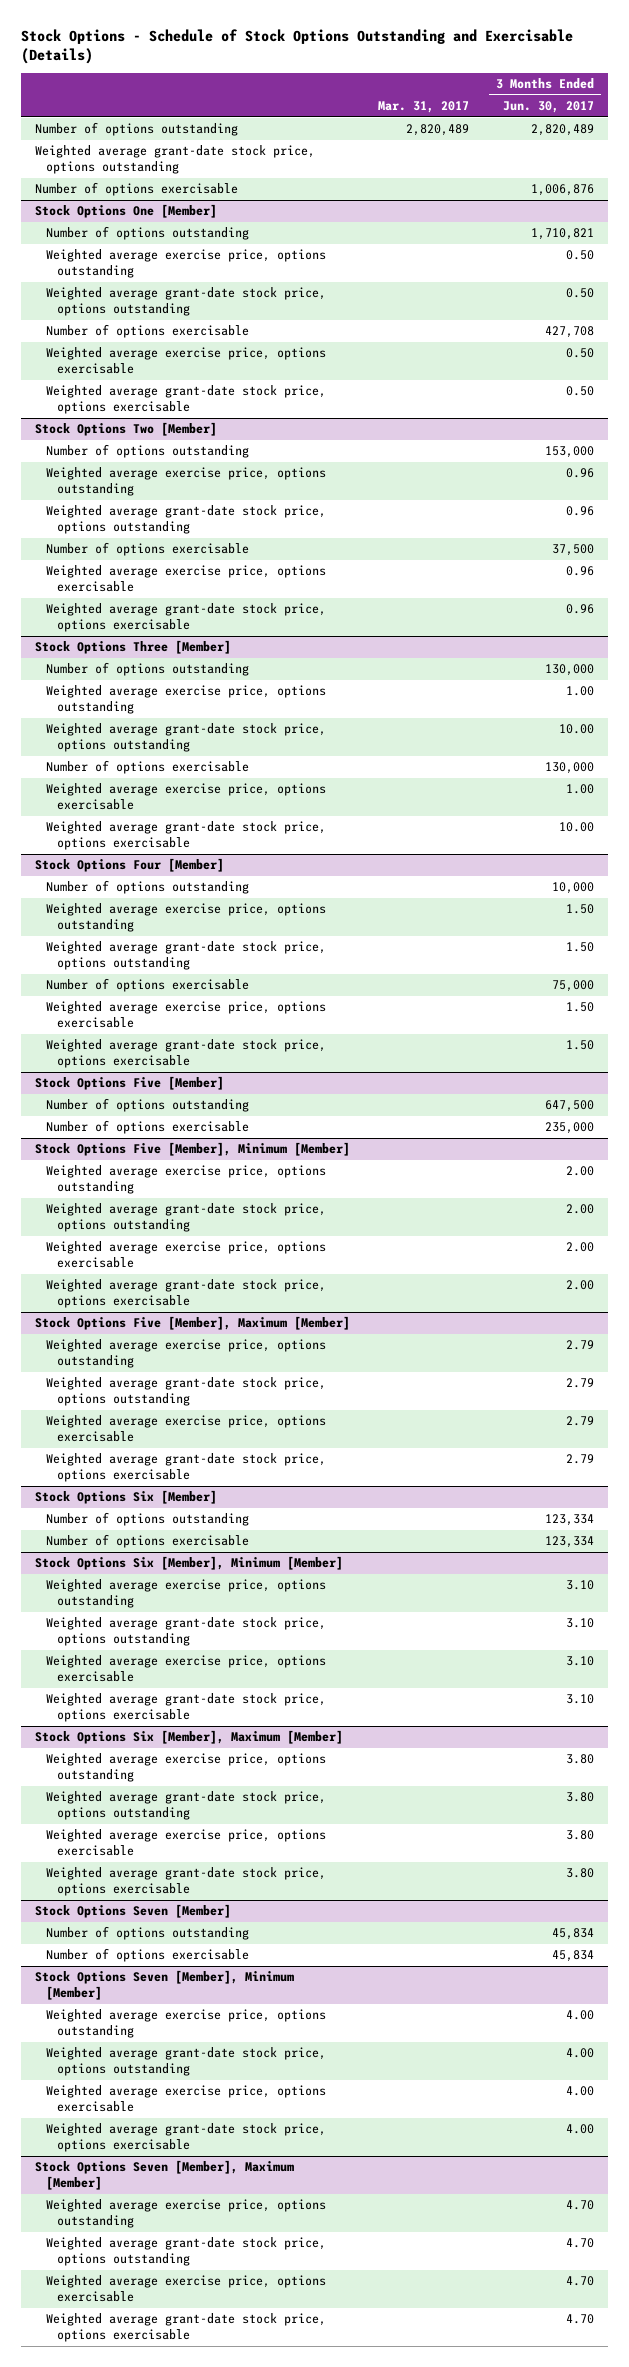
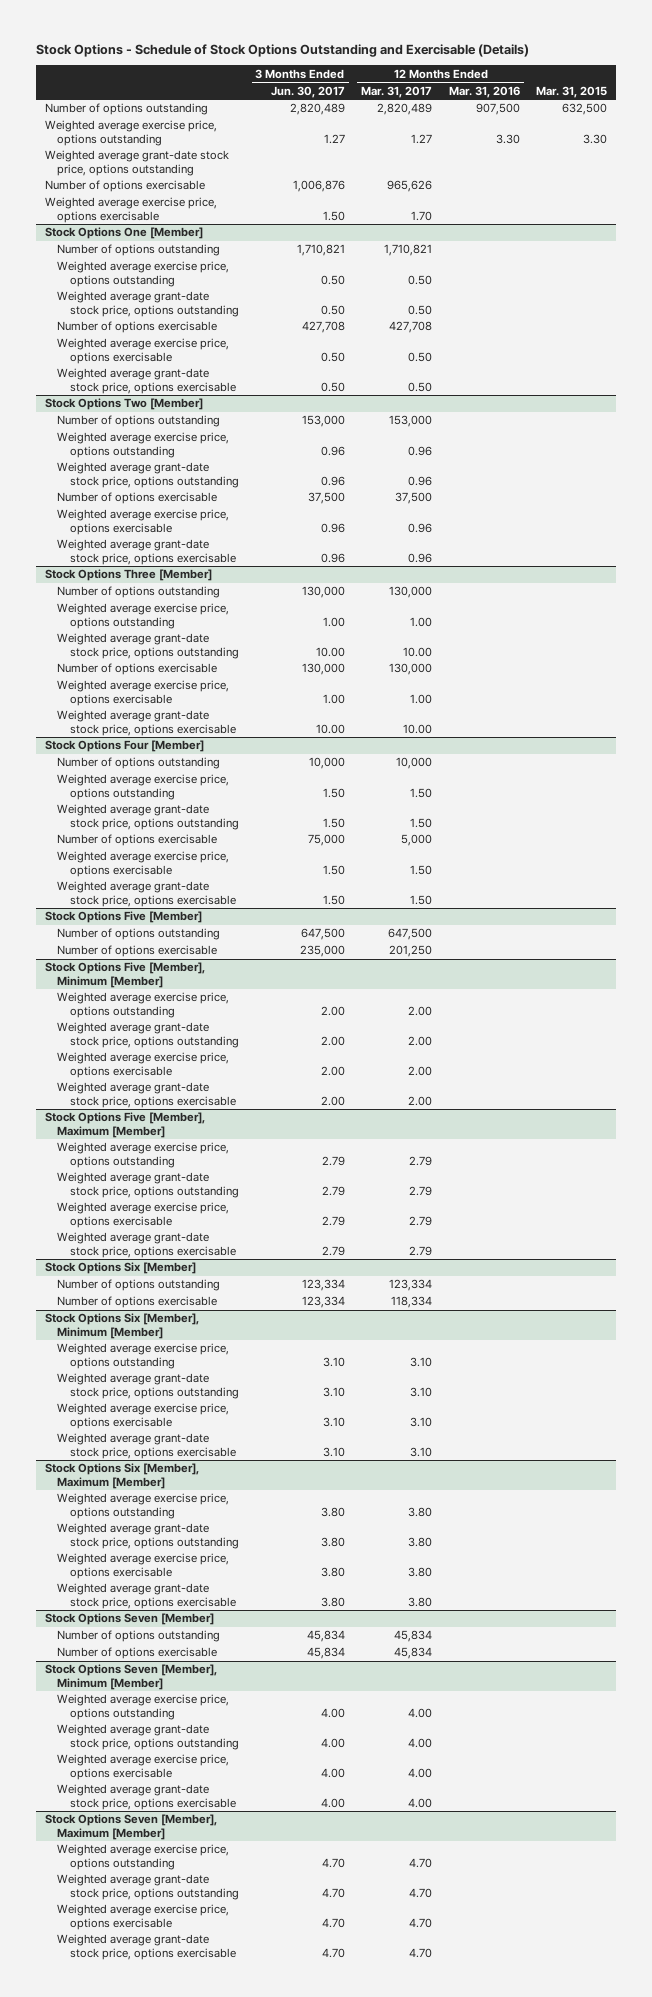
- | Mar. 31, 2017 | 3 Months Ended Jun. 30, 2017
+ | 3 Months Ended Jun. 30, 2017 | 12 Months Ended Mar. 31, 2017 | 12 Months Ended Mar. 31, 2016 | Mar. 31, 2015
+ Weighted average exercise price, options outstanding | 1.27 | 1.27 | 3.30 | 3.30
+ Weighted average exercise price, options exercisable | 1.50 | 1.70 | |

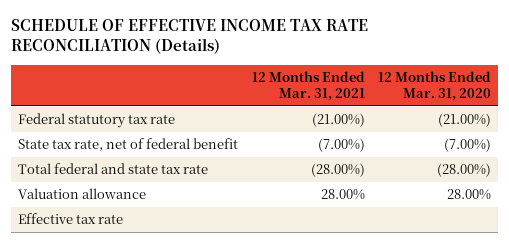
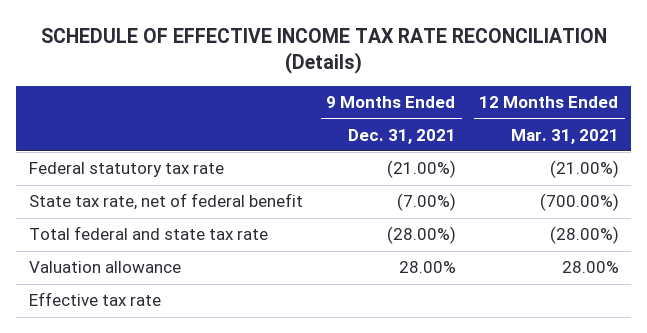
- | 12 Months Ended Mar. 31, 2021 | 12 Months Ended Mar. 31, 2020
+ | 9 Months Ended Dec. 31, 2021 | 12 Months Ended Mar. 31, 2021
- State tax rate, net of federal benefit | (7.00%) | (7.00%)
+ State tax rate, net of federal benefit | (7.00%) | (700.00%)

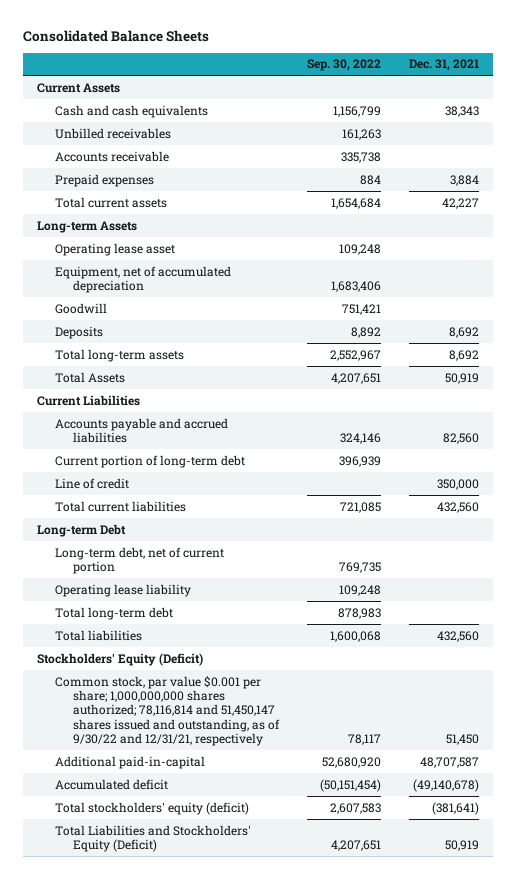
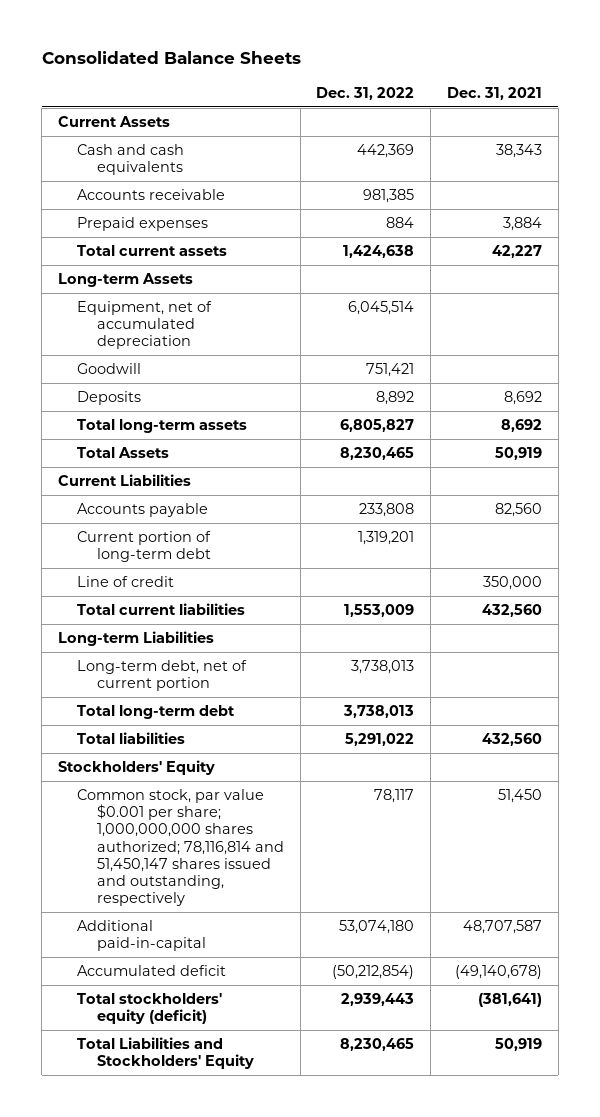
- | Sep. 30, 2022 | Dec. 31, 2021
+ | Dec. 31, 2022 | Dec. 31, 2021
- Unbilled receivables | 161,263 |
- Operating lease asset | 109,248 |
- Accounts payable and accrued liabilities | 324,146 | 82,560
+ Accounts payable | 233,808 | 82,560
- Long-term Debt
+ Long-term Liabilities
- Operating lease liability | 109,248 |
- Stockholders' Equity (Deficit)
- Common stock, par value $0.001 per share; 1,000,000,000 shares authorized; 78,116,814 and 51,450,147 shares issued and outstanding, as of 9/30/22 and 12/31/21, respectively | 78,117 | 51,450
+ Stockholders' Equity
+ Common stock, par value $0.001 per share; 1,000,000,000 shares authorized; 78,116,814 and 51,450,147 shares issued and outstanding, respectively | 78,117 | 51,450
- Total Liabilities and Stockholders' Equity (Deficit) | 4,207,651 | 50,919
+ Total Liabilities and Stockholders' Equity | 8,230,465 | 50,919

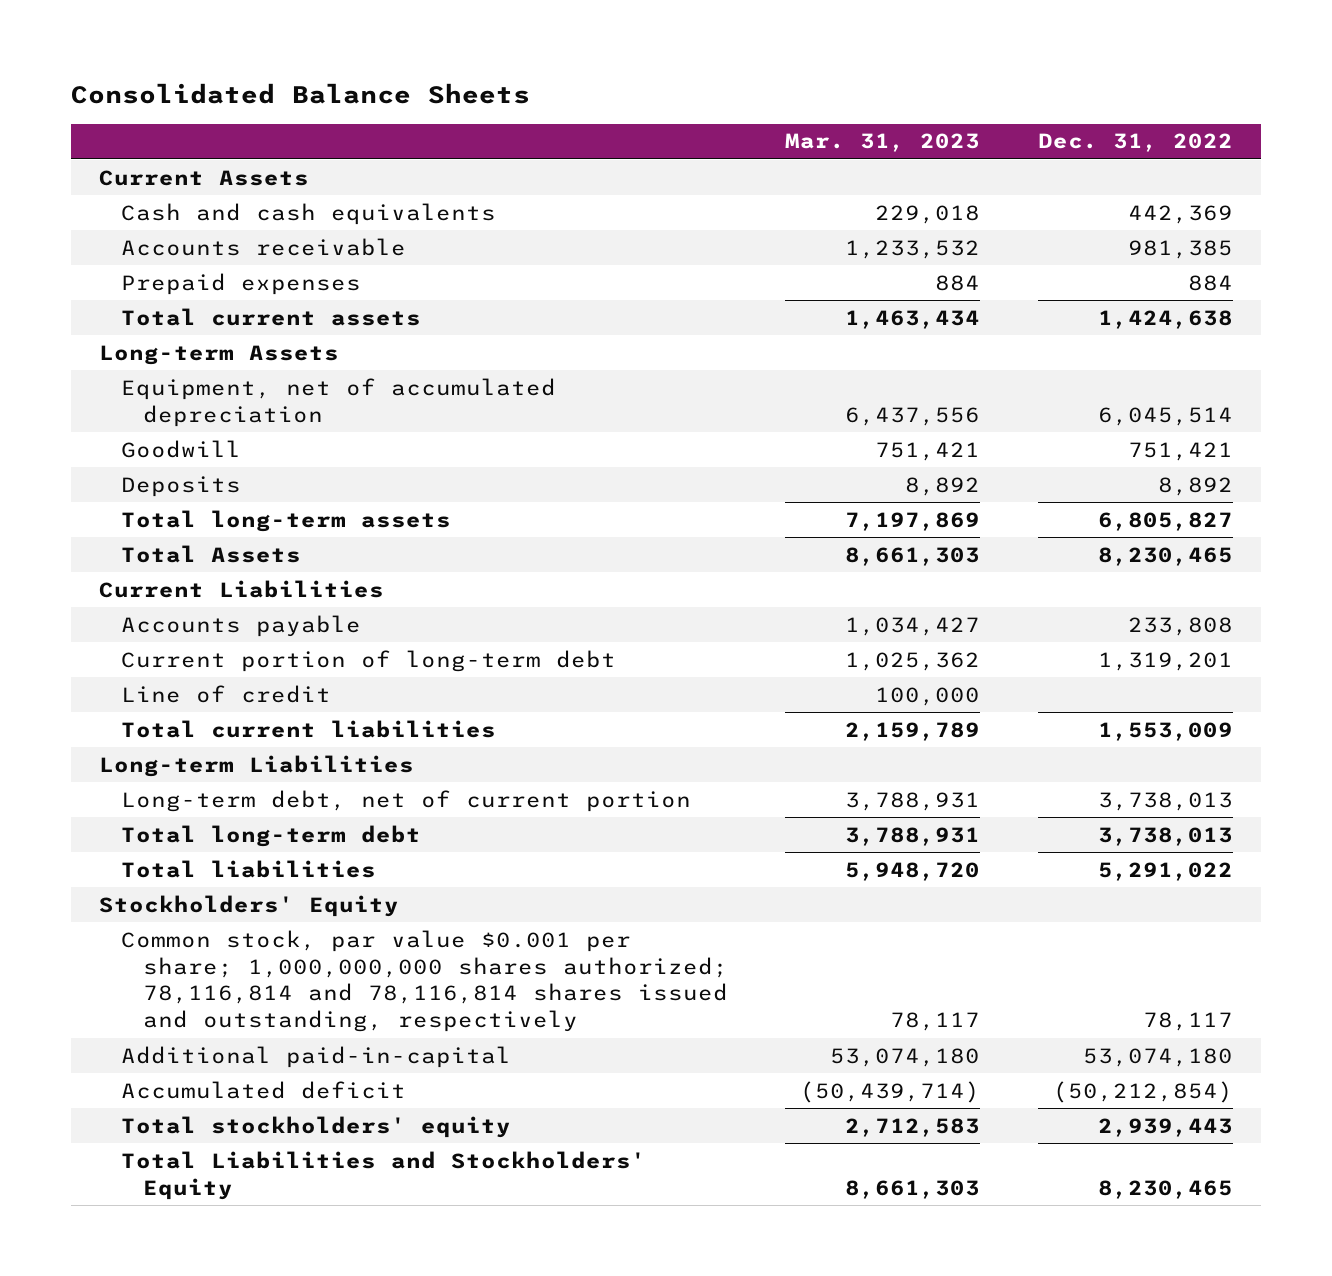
- | Dec. 31, 2022 | Dec. 31, 2021
+ | Mar. 31, 2023 | Dec. 31, 2022
- Common stock, par value $0.001 per share; 1,000,000,000 shares authorized; 78,116,814 and 51,450,147 shares issued and outstanding, respectively | 78,117 | 51,450
+ Common stock, par value $0.001 per share; 1,000,000,000 shares authorized; 78,116,814 and 78,116,814 shares issued and outstanding, respectively | 78,117 | 78,117
- Total stockholders' equity (deficit) | 2,939,443 | (381,641)
+ Total stockholders' equity | 2,712,583 | 2,939,443

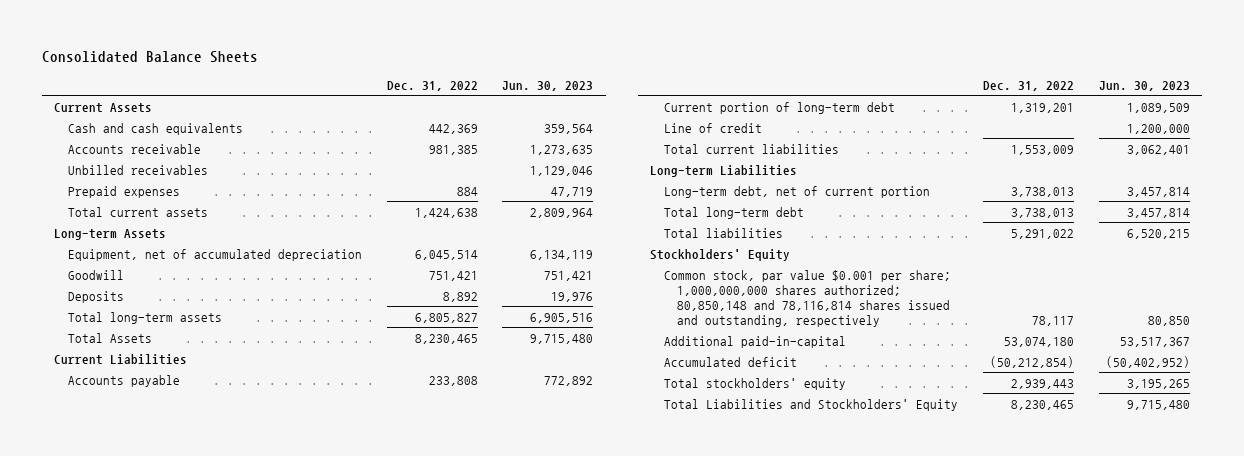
- | Mar. 31, 2023 | Dec. 31, 2022
+ | Dec. 31, 2022 | Jun. 30, 2023
+ Unbilled receivables | | 1,129,046
- Common stock, par value $0.001 per share; 1,000,000,000 shares authorized; 78,116,814 and 78,116,814 shares issued and outstanding, respectively | 78,117 | 78,117
+ Common stock, par value $0.001 per share; 1,000,000,000 shares authorized; 80,850,148 and 78,116,814 shares issued and outstanding, respectively | 78,117 | 80,850

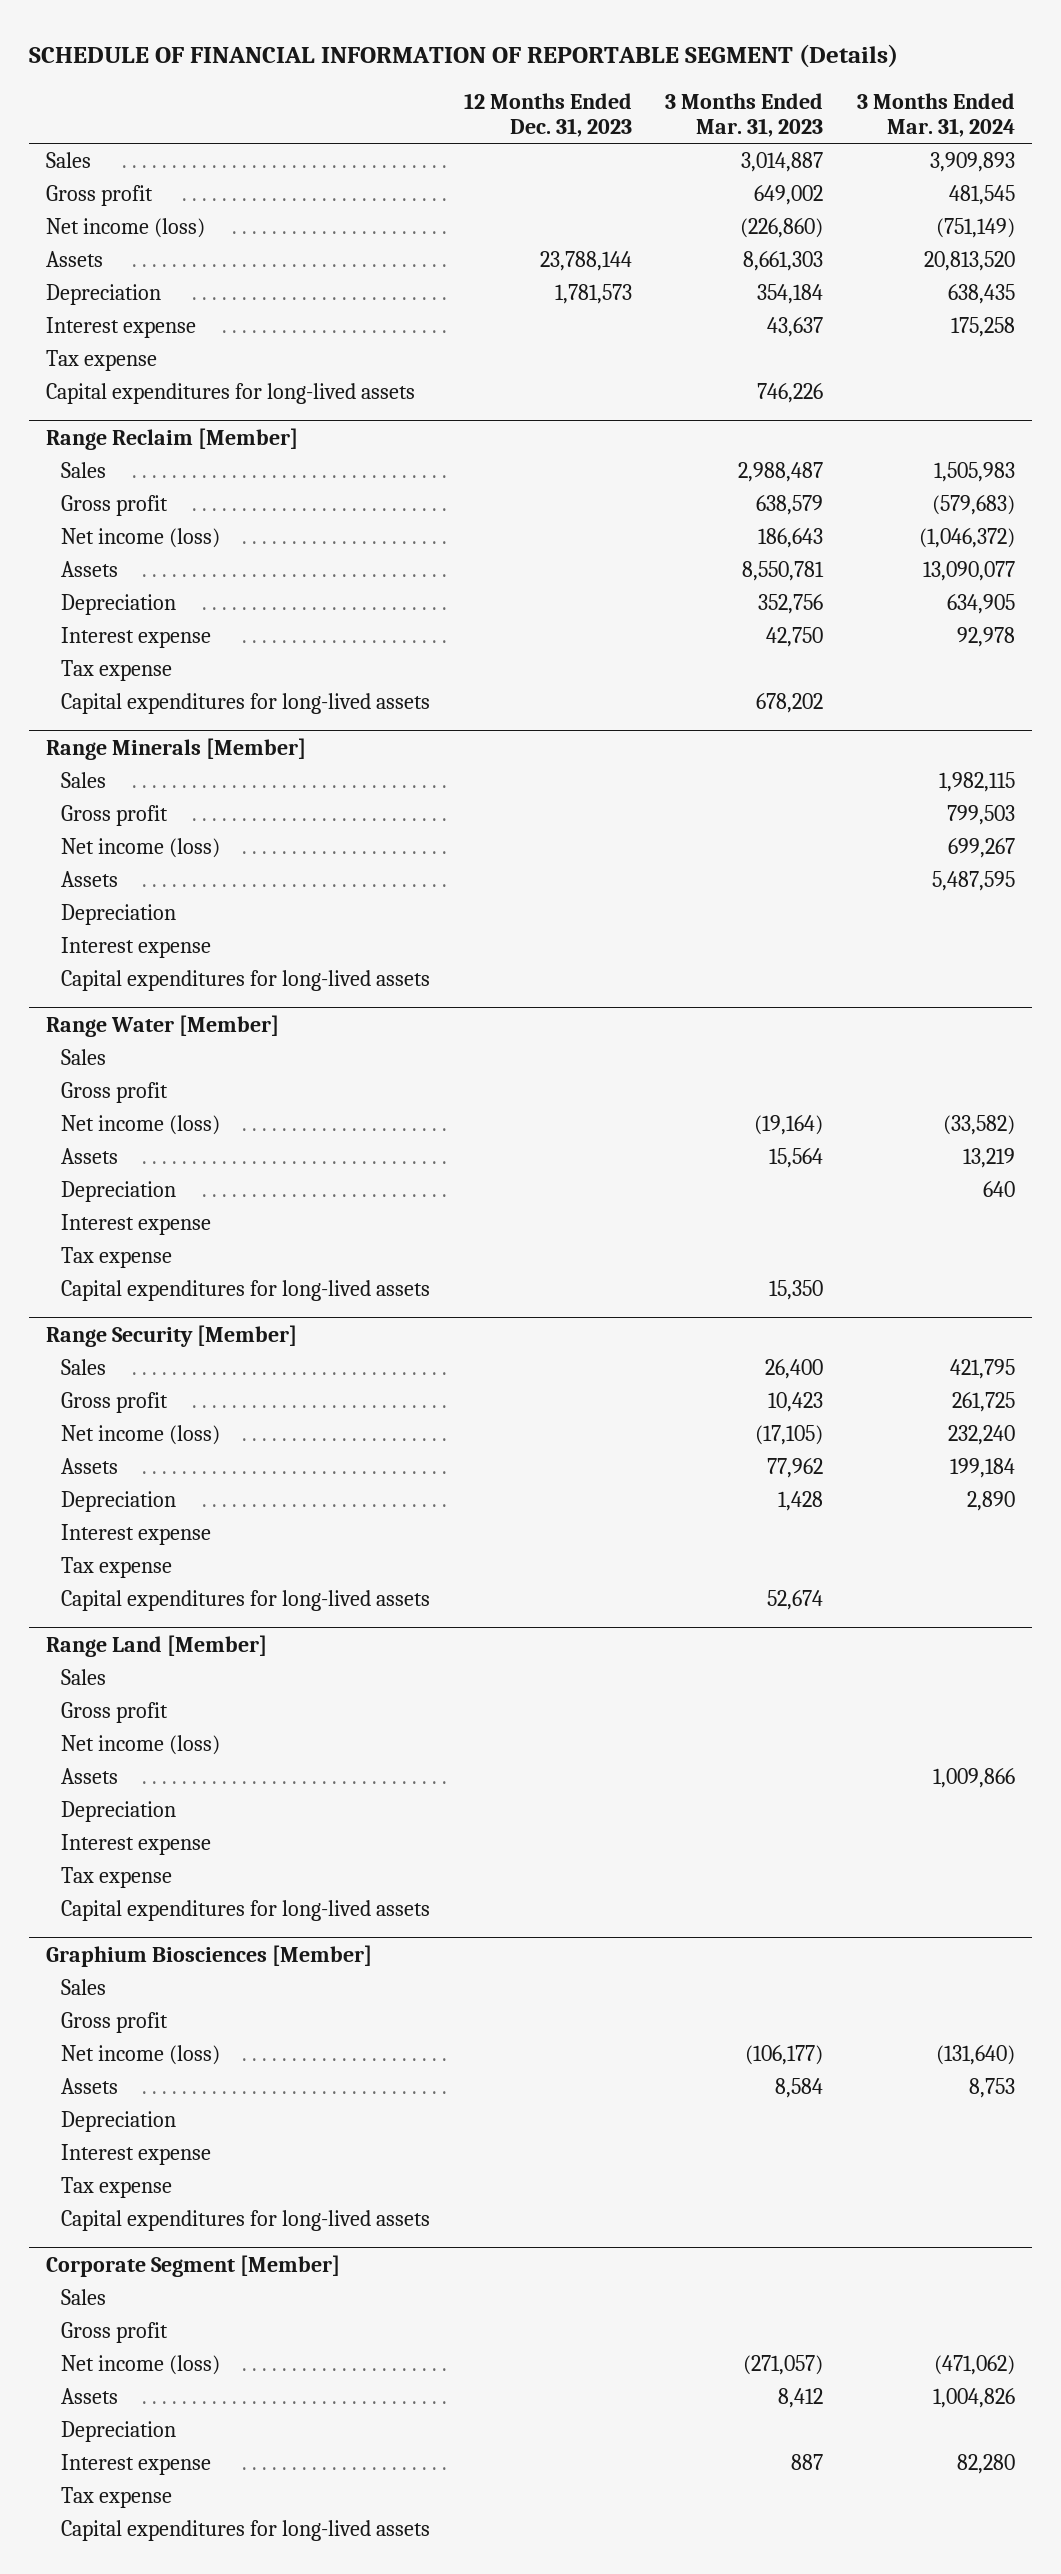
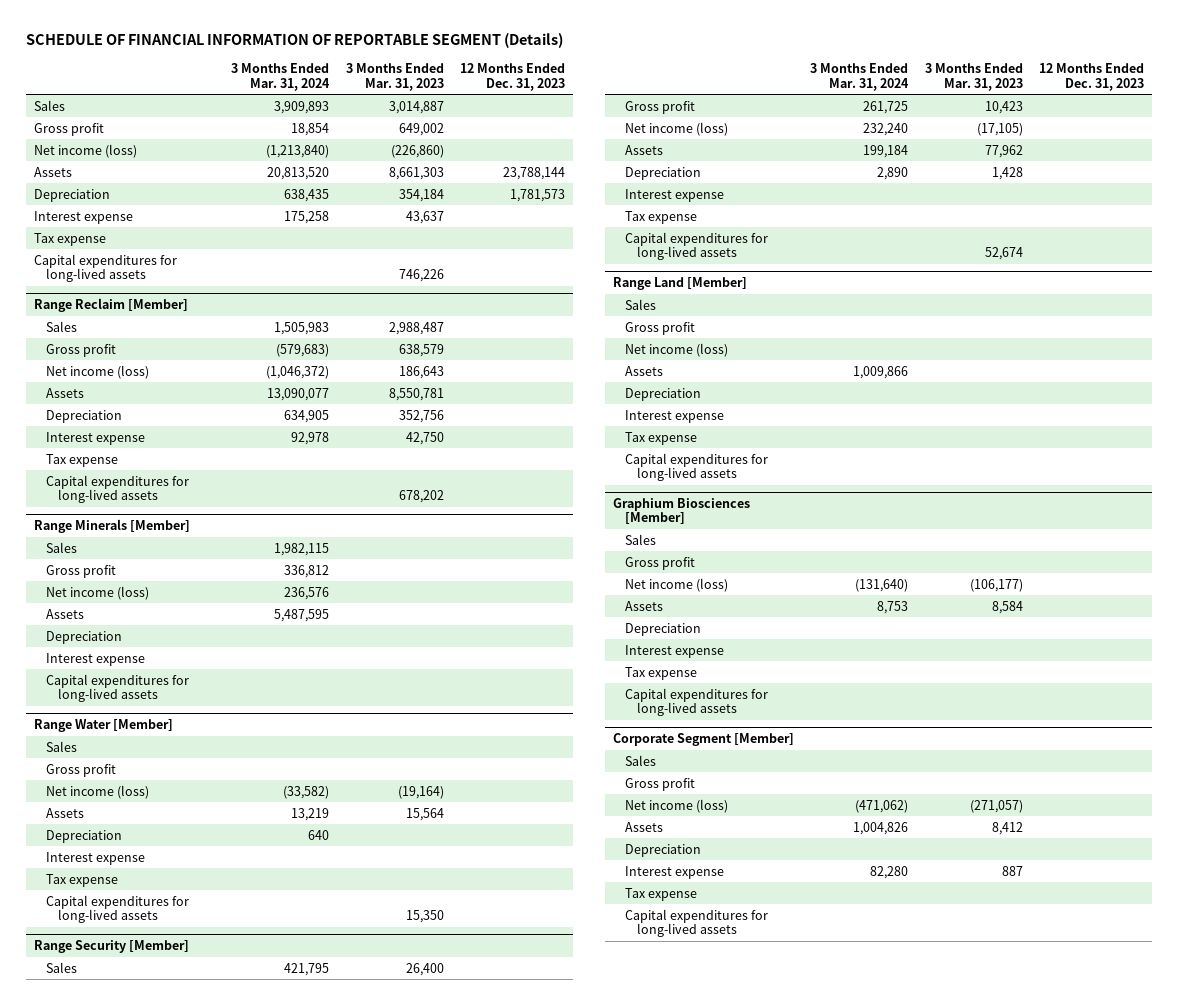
- | 12 Months Ended Dec. 31, 2023 | 3 Months Ended Mar. 31, 2023 | 3 Months Ended Mar. 31, 2024
+ | 3 Months Ended Mar. 31, 2024 | 3 Months Ended Mar. 31, 2023 | 12 Months Ended Dec. 31, 2023
- Gross profit | | 649,002 | 481,545
- Net income (loss) | | (226,860) | (751,149)
+ Gross profit | 18,854 | 649,002 |
+ Net income (loss) | (1,213,840) | (226,860) |
@ Range Minerals [Member]
- Gross profit | | | 799,503
- Net income (loss) | | | 699,267
+ Gross profit | 336,812 | |
+ Net income (loss) | 236,576 | |

